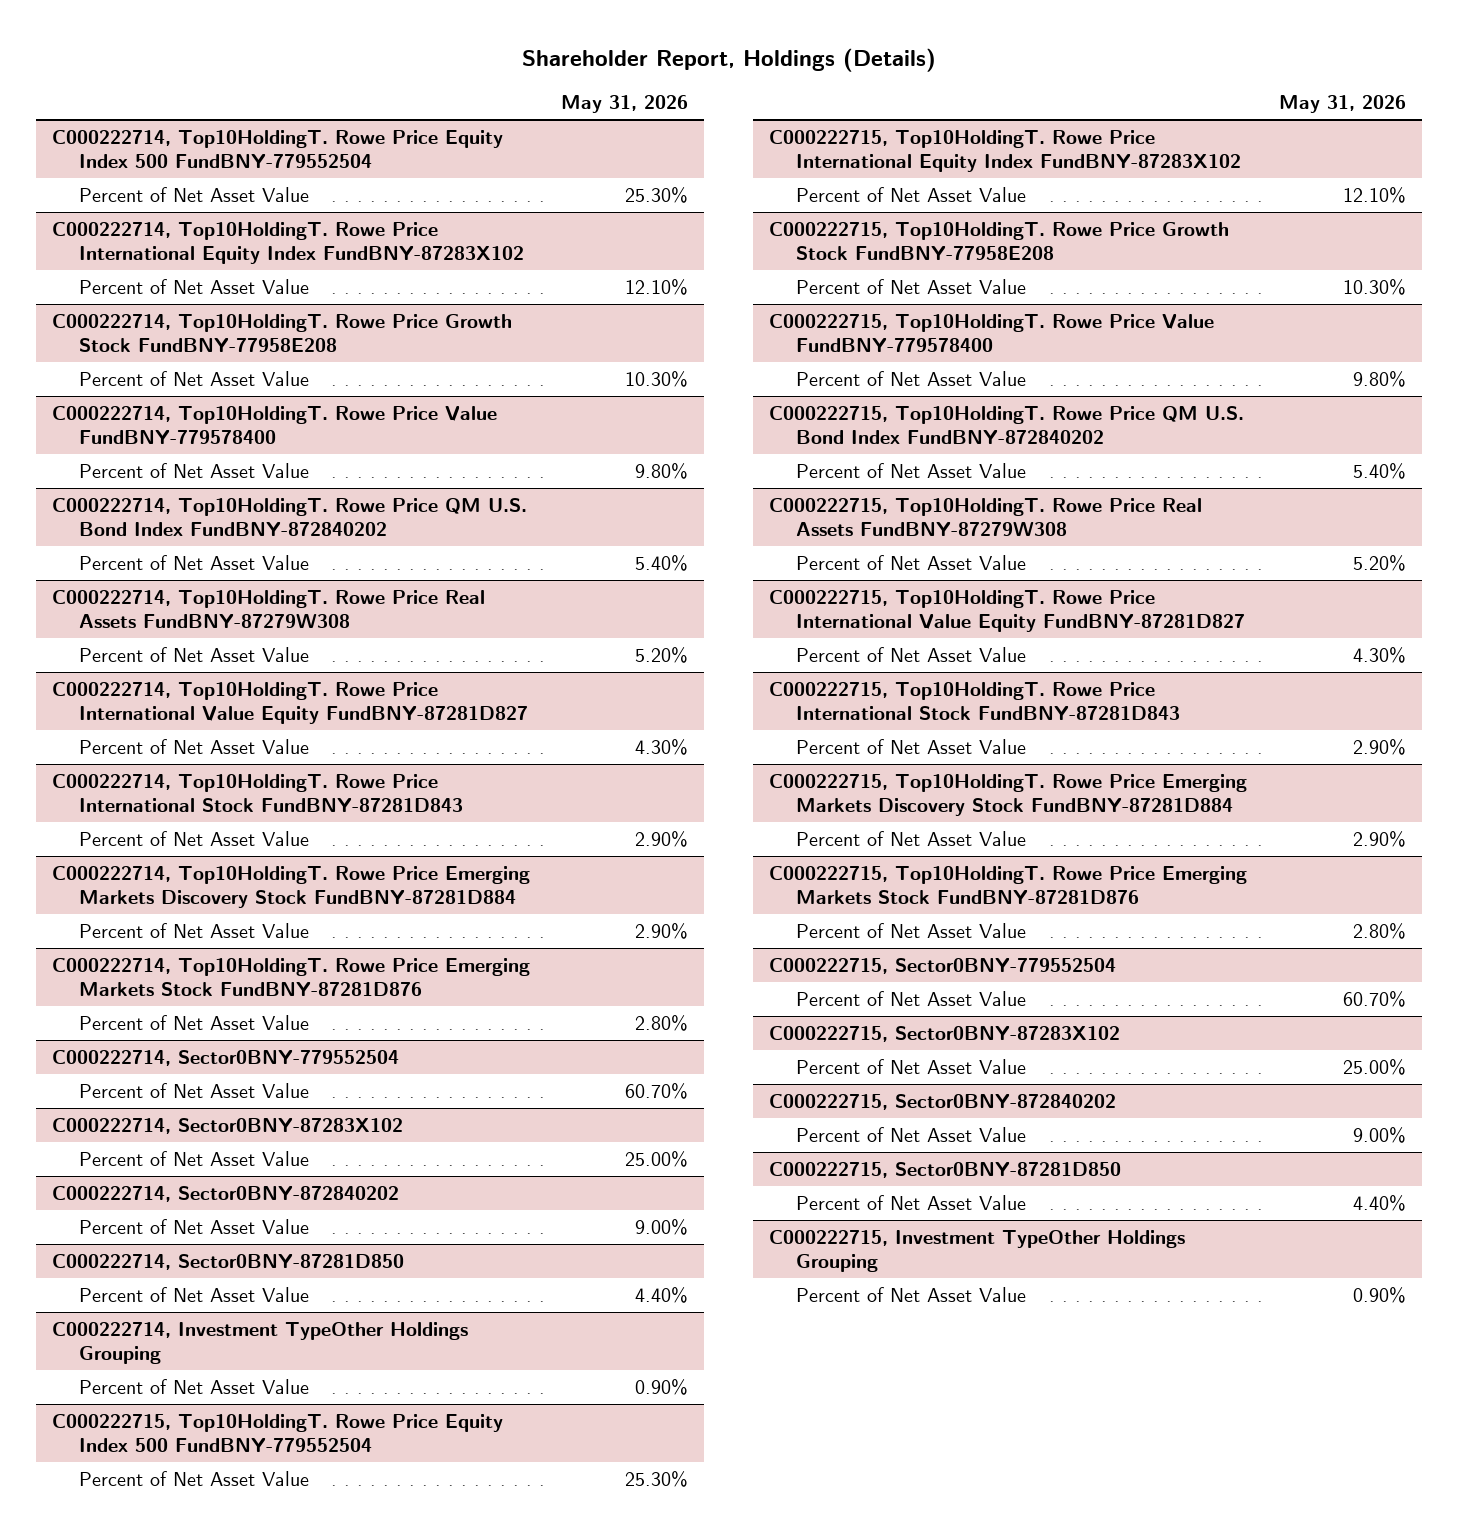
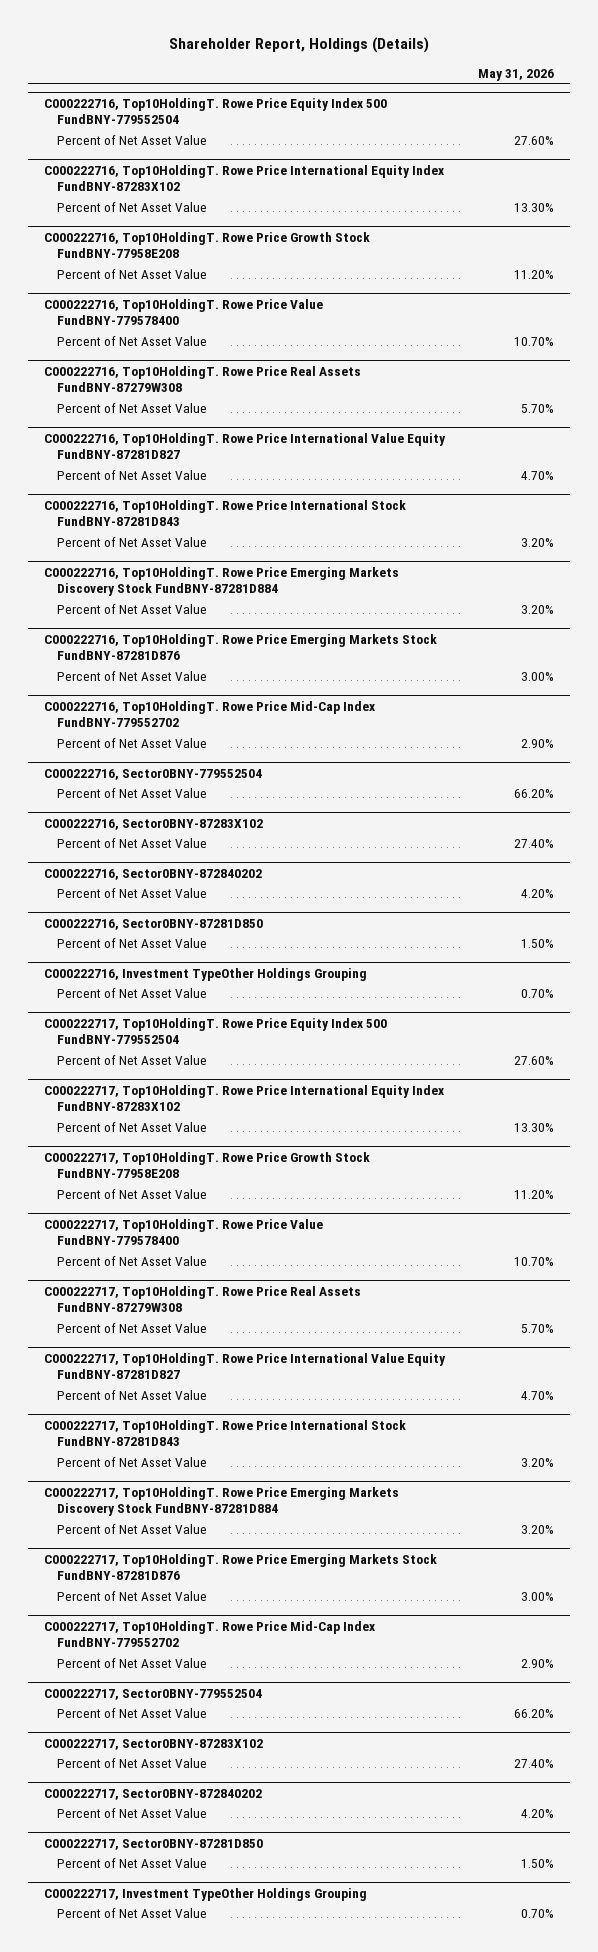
- C000222714, Top10HoldingT. Rowe Price Equity Index 500 FundBNY-779552504
- Percent of Net Asset Value | 25.30%
- C000222714, Top10HoldingT. Rowe Price International Equity Index FundBNY-87283X102
- Percent of Net Asset Value | 12.10%
- C000222714, Top10HoldingT. Rowe Price Growth Stock FundBNY-77958E208
- Percent of Net Asset Value | 10.30%
- C000222714, Top10HoldingT. Rowe Price Value FundBNY-779578400
- Percent of Net Asset Value | 9.80%
- C000222714, Top10HoldingT. Rowe Price QM U.S. Bond Index FundBNY-872840202
- Percent of Net Asset Value | 5.40%
- C000222714, Top10HoldingT. Rowe Price Real Assets FundBNY-87279W308
- Percent of Net Asset Value | 5.20%
- C000222714, Top10HoldingT. Rowe Price International Value Equity FundBNY-87281D827
- Percent of Net Asset Value | 4.30%
- C000222714, Top10HoldingT. Rowe Price International Stock FundBNY-87281D843
- Percent of Net Asset Value | 2.90%
- C000222714, Top10HoldingT. Rowe Price Emerging Markets Discovery Stock FundBNY-87281D884
- Percent of Net Asset Value | 2.90%
- C000222714, Top10HoldingT. Rowe Price Emerging Markets Stock FundBNY-87281D876
- Percent of Net Asset Value | 2.80%
- C000222714, Sector0BNY-779552504
- Percent of Net Asset Value | 60.70%
- C000222714, Sector0BNY-87283X102
- Percent of Net Asset Value | 25.00%
- C000222714, Sector0BNY-872840202
- Percent of Net Asset Value | 9.00%
- C000222714, Sector0BNY-87281D850
- Percent of Net Asset Value | 4.40%
- C000222714, Investment TypeOther Holdings Grouping
- Percent of Net Asset Value | 0.90%
- C000222715, Top10HoldingT. Rowe Price Equity Index 500 FundBNY-779552504
- Percent of Net Asset Value | 25.30%
- C000222715, Top10HoldingT. Rowe Price International Equity Index FundBNY-87283X102
- Percent of Net Asset Value | 12.10%
- C000222715, Top10HoldingT. Rowe Price Growth Stock FundBNY-77958E208
- Percent of Net Asset Value | 10.30%
- C000222715, Top10HoldingT. Rowe Price Value FundBNY-779578400
- Percent of Net Asset Value | 9.80%
- C000222715, Top10HoldingT. Rowe Price QM U.S. Bond Index FundBNY-872840202
- Percent of Net Asset Value | 5.40%
- C000222715, Top10HoldingT. Rowe Price Real Assets FundBNY-87279W308
- Percent of Net Asset Value | 5.20%
- C000222715, Top10HoldingT. Rowe Price International Value Equity FundBNY-87281D827
- Percent of Net Asset Value | 4.30%
- C000222715, Top10HoldingT. Rowe Price International Stock FundBNY-87281D843
+ C000222716, Top10HoldingT. Rowe Price Equity Index 500 FundBNY-779552504
+ Percent of Net Asset Value | 27.60%
+ C000222716, Top10HoldingT. Rowe Price International Equity Index FundBNY-87283X102
+ Percent of Net Asset Value | 13.30%
+ C000222716, Top10HoldingT. Rowe Price Growth Stock FundBNY-77958E208
+ Percent of Net Asset Value | 11.20%
+ C000222716, Top10HoldingT. Rowe Price Value FundBNY-779578400
+ Percent of Net Asset Value | 10.70%
+ C000222716, Top10HoldingT. Rowe Price Real Assets FundBNY-87279W308
+ Percent of Net Asset Value | 5.70%
+ C000222716, Top10HoldingT. Rowe Price International Value Equity FundBNY-87281D827
+ Percent of Net Asset Value | 4.70%
+ C000222716, Top10HoldingT. Rowe Price International Stock FundBNY-87281D843
+ Percent of Net Asset Value | 3.20%
+ C000222716, Top10HoldingT. Rowe Price Emerging Markets Discovery Stock FundBNY-87281D884
+ Percent of Net Asset Value | 3.20%
+ C000222716, Top10HoldingT. Rowe Price Emerging Markets Stock FundBNY-87281D876
+ Percent of Net Asset Value | 3.00%
+ C000222716, Top10HoldingT. Rowe Price Mid-Cap Index FundBNY-779552702
- C000222715, Top10HoldingT. Rowe Price Emerging Markets Discovery Stock FundBNY-87281D884
+ C000222716, Sector0BNY-779552504
+ Percent of Net Asset Value | 66.20%
+ C000222716, Sector0BNY-87283X102
+ Percent of Net Asset Value | 27.40%
+ C000222716, Sector0BNY-872840202
+ Percent of Net Asset Value | 4.20%
+ C000222716, Sector0BNY-87281D850
+ Percent of Net Asset Value | 1.50%
+ C000222716, Investment TypeOther Holdings Grouping
+ Percent of Net Asset Value | 0.70%
+ C000222717, Top10HoldingT. Rowe Price Equity Index 500 FundBNY-779552504
+ Percent of Net Asset Value | 27.60%
+ C000222717, Top10HoldingT. Rowe Price International Equity Index FundBNY-87283X102
+ Percent of Net Asset Value | 13.30%
+ C000222717, Top10HoldingT. Rowe Price Growth Stock FundBNY-77958E208
+ Percent of Net Asset Value | 11.20%
+ C000222717, Top10HoldingT. Rowe Price Value FundBNY-779578400
+ Percent of Net Asset Value | 10.70%
+ C000222717, Top10HoldingT. Rowe Price Real Assets FundBNY-87279W308
+ Percent of Net Asset Value | 5.70%
+ C000222717, Top10HoldingT. Rowe Price International Value Equity FundBNY-87281D827
+ Percent of Net Asset Value | 4.70%
+ C000222717, Top10HoldingT. Rowe Price International Stock FundBNY-87281D843
+ Percent of Net Asset Value | 3.20%
+ C000222717, Top10HoldingT. Rowe Price Emerging Markets Discovery Stock FundBNY-87281D884
+ Percent of Net Asset Value | 3.20%
+ C000222717, Top10HoldingT. Rowe Price Emerging Markets Stock FundBNY-87281D876
+ Percent of Net Asset Value | 3.00%
+ C000222717, Top10HoldingT. Rowe Price Mid-Cap Index FundBNY-779552702
- C000222715, Top10HoldingT. Rowe Price Emerging Markets Stock FundBNY-87281D876
- Percent of Net Asset Value | 2.80%
- C000222715, Sector0BNY-779552504
- Percent of Net Asset Value | 60.70%
- C000222715, Sector0BNY-87283X102
- Percent of Net Asset Value | 25.00%
- C000222715, Sector0BNY-872840202
- Percent of Net Asset Value | 9.00%
- C000222715, Sector0BNY-87281D850
- Percent of Net Asset Value | 4.40%
- C000222715, Investment TypeOther Holdings Grouping
- Percent of Net Asset Value | 0.90%
+ C000222717, Sector0BNY-779552504
+ Percent of Net Asset Value | 66.20%
+ C000222717, Sector0BNY-87283X102
+ Percent of Net Asset Value | 27.40%
+ C000222717, Sector0BNY-872840202
+ Percent of Net Asset Value | 4.20%
+ C000222717, Sector0BNY-87281D850
+ Percent of Net Asset Value | 1.50%
+ C000222717, Investment TypeOther Holdings Grouping
+ Percent of Net Asset Value | 0.70%

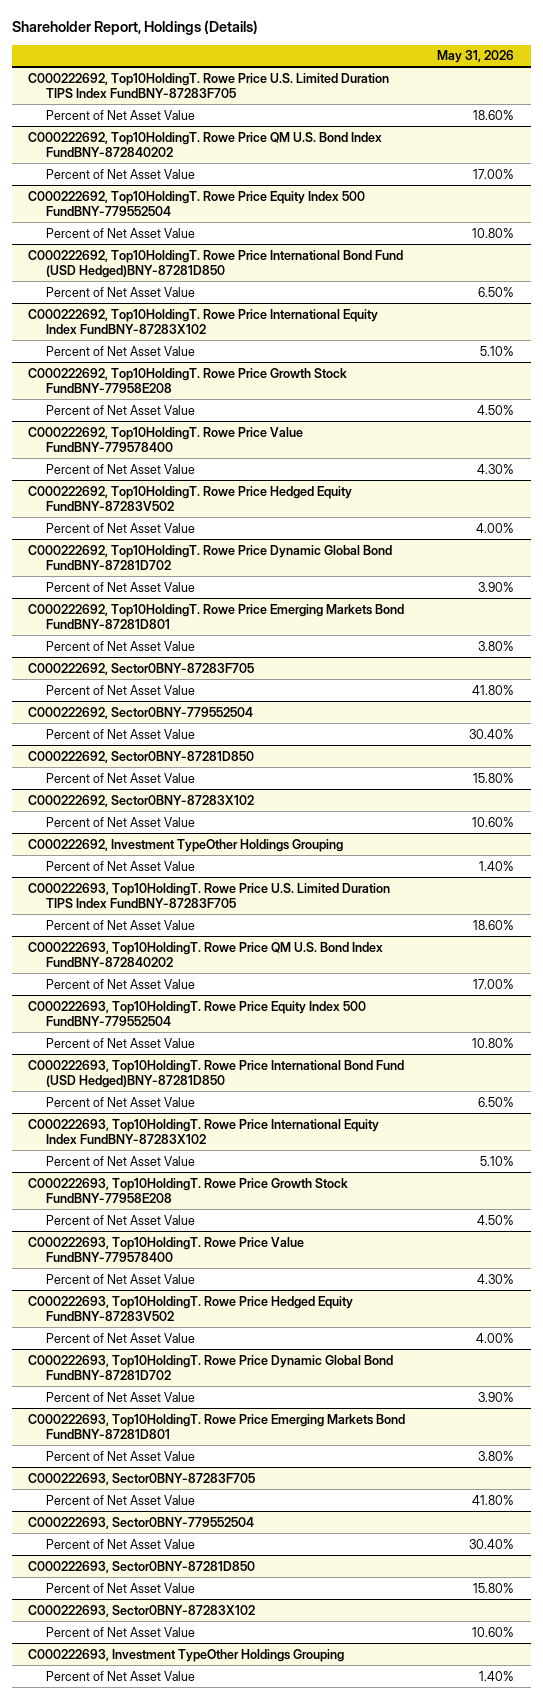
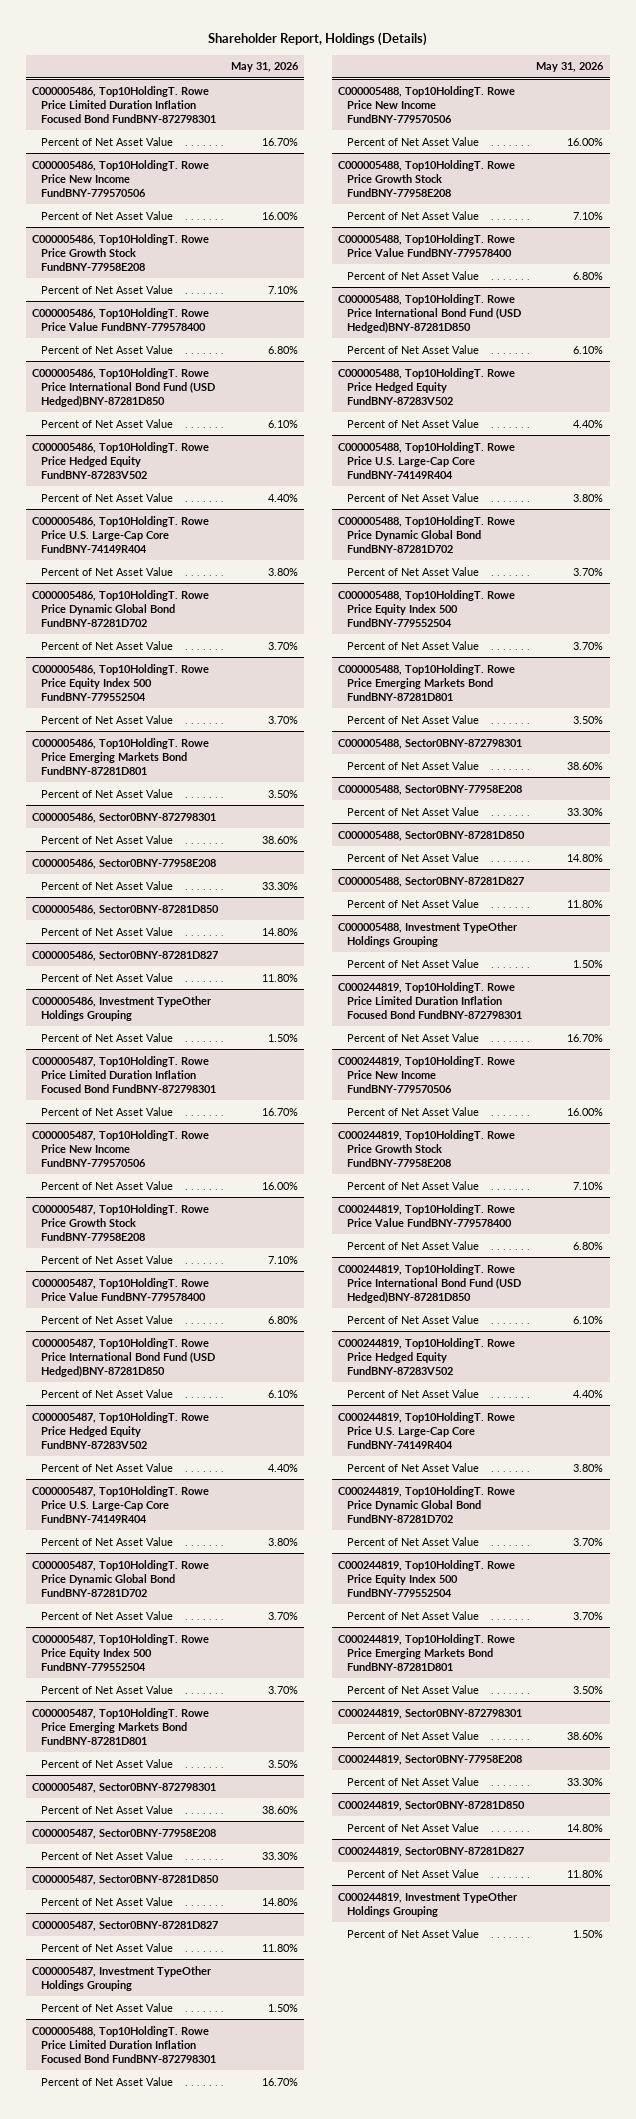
- C000222692, Top10HoldingT. Rowe Price U.S. Limited Duration TIPS Index FundBNY-87283F705
- Percent of Net Asset Value | 18.60%
- C000222692, Top10HoldingT. Rowe Price QM U.S. Bond Index FundBNY-872840202
- Percent of Net Asset Value | 17.00%
- C000222692, Top10HoldingT. Rowe Price Equity Index 500 FundBNY-779552504
- Percent of Net Asset Value | 10.80%
- C000222692, Top10HoldingT. Rowe Price International Bond Fund (USD Hedged)BNY-87281D850
- Percent of Net Asset Value | 6.50%
- C000222692, Top10HoldingT. Rowe Price International Equity Index FundBNY-87283X102
- Percent of Net Asset Value | 5.10%
- C000222692, Top10HoldingT. Rowe Price Growth Stock FundBNY-77958E208
- Percent of Net Asset Value | 4.50%
- C000222692, Top10HoldingT. Rowe Price Value FundBNY-779578400
- Percent of Net Asset Value | 4.30%
- C000222692, Top10HoldingT. Rowe Price Hedged Equity FundBNY-87283V502
- Percent of Net Asset Value | 4.00%
- C000222692, Top10HoldingT. Rowe Price Dynamic Global Bond FundBNY-87281D702
- Percent of Net Asset Value | 3.90%
- C000222692, Top10HoldingT. Rowe Price Emerging Markets Bond FundBNY-87281D801
+ C000005486, Top10HoldingT. Rowe Price Limited Duration Inflation Focused Bond FundBNY-872798301
+ Percent of Net Asset Value | 16.70%
+ C000005486, Top10HoldingT. Rowe Price New Income FundBNY-779570506
+ Percent of Net Asset Value | 16.00%
+ C000005486, Top10HoldingT. Rowe Price Growth Stock FundBNY-77958E208
+ Percent of Net Asset Value | 7.10%
+ C000005486, Top10HoldingT. Rowe Price Value FundBNY-779578400
+ Percent of Net Asset Value | 6.80%
+ C000005486, Top10HoldingT. Rowe Price International Bond Fund (USD Hedged)BNY-87281D850
+ Percent of Net Asset Value | 6.10%
+ C000005486, Top10HoldingT. Rowe Price Hedged Equity FundBNY-87283V502
+ Percent of Net Asset Value | 4.40%
+ C000005486, Top10HoldingT. Rowe Price U.S. Large-Cap Core FundBNY-74149R404
- C000222692, Sector0BNY-87283F705
- Percent of Net Asset Value | 41.80%
- C000222692, Sector0BNY-779552504
- Percent of Net Asset Value | 30.40%
- C000222692, Sector0BNY-87281D850
- Percent of Net Asset Value | 15.80%
- C000222692, Sector0BNY-87283X102
- Percent of Net Asset Value | 10.60%
- C000222692, Investment TypeOther Holdings Grouping
- Percent of Net Asset Value | 1.40%
- C000222693, Top10HoldingT. Rowe Price U.S. Limited Duration TIPS Index FundBNY-87283F705
- Percent of Net Asset Value | 18.60%
- C000222693, Top10HoldingT. Rowe Price QM U.S. Bond Index FundBNY-872840202
- Percent of Net Asset Value | 17.00%
- C000222693, Top10HoldingT. Rowe Price Equity Index 500 FundBNY-779552504
- Percent of Net Asset Value | 10.80%
- C000222693, Top10HoldingT. Rowe Price International Bond Fund (USD Hedged)BNY-87281D850
- Percent of Net Asset Value | 6.50%
- C000222693, Top10HoldingT. Rowe Price International Equity Index FundBNY-87283X102
- Percent of Net Asset Value | 5.10%
- C000222693, Top10HoldingT. Rowe Price Growth Stock FundBNY-77958E208
- Percent of Net Asset Value | 4.50%
- C000222693, Top10HoldingT. Rowe Price Value FundBNY-779578400
- Percent of Net Asset Value | 4.30%
- C000222693, Top10HoldingT. Rowe Price Hedged Equity FundBNY-87283V502
- Percent of Net Asset Value | 4.00%
- C000222693, Top10HoldingT. Rowe Price Dynamic Global Bond FundBNY-87281D702
- Percent of Net Asset Value | 3.90%
- C000222693, Top10HoldingT. Rowe Price Emerging Markets Bond FundBNY-87281D801
+ C000005486, Top10HoldingT. Rowe Price Dynamic Global Bond FundBNY-87281D702
+ Percent of Net Asset Value | 3.70%
+ C000005486, Top10HoldingT. Rowe Price Equity Index 500 FundBNY-779552504
+ Percent of Net Asset Value | 3.70%
+ C000005486, Top10HoldingT. Rowe Price Emerging Markets Bond FundBNY-87281D801
+ Percent of Net Asset Value | 3.50%
+ C000005486, Sector0BNY-872798301
+ Percent of Net Asset Value | 38.60%
+ C000005486, Sector0BNY-77958E208
+ Percent of Net Asset Value | 33.30%
+ C000005486, Sector0BNY-87281D850
+ Percent of Net Asset Value | 14.80%
+ C000005486, Sector0BNY-87281D827
+ Percent of Net Asset Value | 11.80%
+ C000005486, Investment TypeOther Holdings Grouping
+ Percent of Net Asset Value | 1.50%
+ C000005487, Top10HoldingT. Rowe Price Limited Duration Inflation Focused Bond FundBNY-872798301
+ Percent of Net Asset Value | 16.70%
+ C000005487, Top10HoldingT. Rowe Price New Income FundBNY-779570506
+ Percent of Net Asset Value | 16.00%
+ C000005487, Top10HoldingT. Rowe Price Growth Stock FundBNY-77958E208
+ Percent of Net Asset Value | 7.10%
+ C000005487, Top10HoldingT. Rowe Price Value FundBNY-779578400
+ Percent of Net Asset Value | 6.80%
+ C000005487, Top10HoldingT. Rowe Price International Bond Fund (USD Hedged)BNY-87281D850
+ Percent of Net Asset Value | 6.10%
+ C000005487, Top10HoldingT. Rowe Price Hedged Equity FundBNY-87283V502
+ Percent of Net Asset Value | 4.40%
+ C000005487, Top10HoldingT. Rowe Price U.S. Large-Cap Core FundBNY-74149R404
- C000222693, Sector0BNY-87283F705
- Percent of Net Asset Value | 41.80%
- C000222693, Sector0BNY-779552504
- Percent of Net Asset Value | 30.40%
- C000222693, Sector0BNY-87281D850
- Percent of Net Asset Value | 15.80%
- C000222693, Sector0BNY-87283X102
- Percent of Net Asset Value | 10.60%
- C000222693, Investment TypeOther Holdings Grouping
- Percent of Net Asset Value | 1.40%
+ C000005487, Top10HoldingT. Rowe Price Dynamic Global Bond FundBNY-87281D702
+ Percent of Net Asset Value | 3.70%
+ C000005487, Top10HoldingT. Rowe Price Equity Index 500 FundBNY-779552504
+ Percent of Net Asset Value | 3.70%
+ C000005487, Top10HoldingT. Rowe Price Emerging Markets Bond FundBNY-87281D801
+ Percent of Net Asset Value | 3.50%
+ C000005487, Sector0BNY-872798301
+ Percent of Net Asset Value | 38.60%
+ C000005487, Sector0BNY-77958E208
+ Percent of Net Asset Value | 33.30%
+ C000005487, Sector0BNY-87281D850
+ Percent of Net Asset Value | 14.80%
+ C000005487, Sector0BNY-87281D827
+ Percent of Net Asset Value | 11.80%
+ C000005487, Investment TypeOther Holdings Grouping
+ Percent of Net Asset Value | 1.50%
+ C000005488, Top10HoldingT. Rowe Price Limited Duration Inflation Focused Bond FundBNY-872798301
+ Percent of Net Asset Value | 16.70%
+ C000005488, Top10HoldingT. Rowe Price New Income FundBNY-779570506
+ Percent of Net Asset Value | 16.00%
+ C000005488, Top10HoldingT. Rowe Price Growth Stock FundBNY-77958E208
+ Percent of Net Asset Value | 7.10%
+ C000005488, Top10HoldingT. Rowe Price Value FundBNY-779578400
+ Percent of Net Asset Value | 6.80%
+ C000005488, Top10HoldingT. Rowe Price International Bond Fund (USD Hedged)BNY-87281D850
+ Percent of Net Asset Value | 6.10%
+ C000005488, Top10HoldingT. Rowe Price Hedged Equity FundBNY-87283V502
+ Percent of Net Asset Value | 4.40%
+ C000005488, Top10HoldingT. Rowe Price U.S. Large-Cap Core FundBNY-74149R404
+ Percent of Net Asset Value | 3.80%
+ C000005488, Top10HoldingT. Rowe Price Dynamic Global Bond FundBNY-87281D702
+ Percent of Net Asset Value | 3.70%
+ C000005488, Top10HoldingT. Rowe Price Equity Index 500 FundBNY-779552504
+ Percent of Net Asset Value | 3.70%
+ C000005488, Top10HoldingT. Rowe Price Emerging Markets Bond FundBNY-87281D801
+ Percent of Net Asset Value | 3.50%
+ C000005488, Sector0BNY-872798301
+ Percent of Net Asset Value | 38.60%
+ C000005488, Sector0BNY-77958E208
+ Percent of Net Asset Value | 33.30%
+ C000005488, Sector0BNY-87281D850
+ Percent of Net Asset Value | 14.80%
+ C000005488, Sector0BNY-87281D827
+ Percent of Net Asset Value | 11.80%
+ C000005488, Investment TypeOther Holdings Grouping
+ Percent of Net Asset Value | 1.50%
+ C000244819, Top10HoldingT. Rowe Price Limited Duration Inflation Focused Bond FundBNY-872798301
+ Percent of Net Asset Value | 16.70%
+ C000244819, Top10HoldingT. Rowe Price New Income FundBNY-779570506
+ Percent of Net Asset Value | 16.00%
+ C000244819, Top10HoldingT. Rowe Price Growth Stock FundBNY-77958E208
+ Percent of Net Asset Value | 7.10%
+ C000244819, Top10HoldingT. Rowe Price Value FundBNY-779578400
+ Percent of Net Asset Value | 6.80%
+ C000244819, Top10HoldingT. Rowe Price International Bond Fund (USD Hedged)BNY-87281D850
+ Percent of Net Asset Value | 6.10%
+ C000244819, Top10HoldingT. Rowe Price Hedged Equity FundBNY-87283V502
+ Percent of Net Asset Value | 4.40%
+ C000244819, Top10HoldingT. Rowe Price U.S. Large-Cap Core FundBNY-74149R404
+ Percent of Net Asset Value | 3.80%
+ C000244819, Top10HoldingT. Rowe Price Dynamic Global Bond FundBNY-87281D702
+ Percent of Net Asset Value | 3.70%
+ C000244819, Top10HoldingT. Rowe Price Equity Index 500 FundBNY-779552504
+ Percent of Net Asset Value | 3.70%
+ C000244819, Top10HoldingT. Rowe Price Emerging Markets Bond FundBNY-87281D801
+ Percent of Net Asset Value | 3.50%
+ C000244819, Sector0BNY-872798301
+ Percent of Net Asset Value | 38.60%
+ C000244819, Sector0BNY-77958E208
+ Percent of Net Asset Value | 33.30%
+ C000244819, Sector0BNY-87281D850
+ Percent of Net Asset Value | 14.80%
+ C000244819, Sector0BNY-87281D827
+ Percent of Net Asset Value | 11.80%
+ C000244819, Investment TypeOther Holdings Grouping
+ Percent of Net Asset Value | 1.50%

